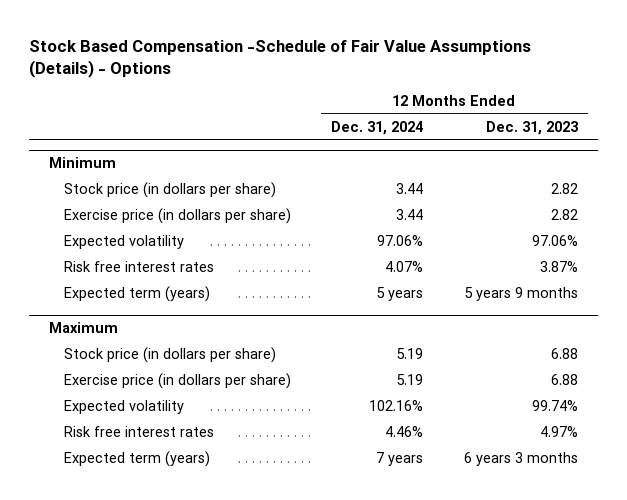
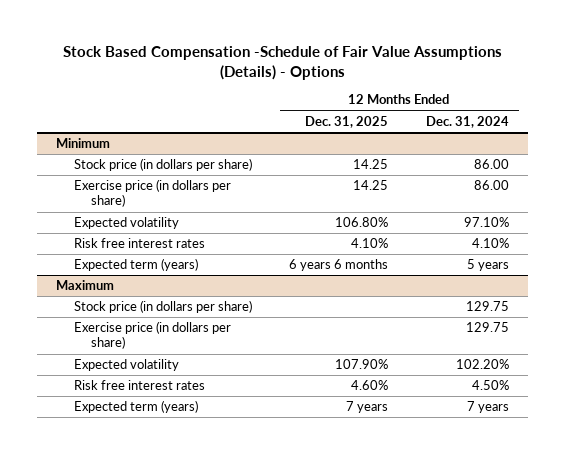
- | 12 Months Ended Dec. 31, 2024 | 12 Months Ended Dec. 31, 2023
+ | 12 Months Ended Dec. 31, 2025 | 12 Months Ended Dec. 31, 2024
@ Minimum
- Stock price (in dollars per share) | 3.44 | 2.82
- Exercise price (in dollars per share) | 3.44 | 2.82
- Expected volatility | 97.06% | 97.06%
- Risk free interest rates | 4.07% | 3.87%
+ Stock price (in dollars per share) | 14.25 | 86.00
+ Exercise price (in dollars per share) | 14.25 | 86.00
+ Expected volatility | 106.80% | 97.10%
+ Risk free interest rates | 4.10% | 4.10%
@ Maximum
- Stock price (in dollars per share) | 5.19 | 6.88
- Exercise price (in dollars per share) | 5.19 | 6.88
- Expected volatility | 102.16% | 99.74%
- Risk free interest rates | 4.46% | 4.97%
+ Stock price (in dollars per share) | | 129.75
+ Exercise price (in dollars per share) | | 129.75
+ Expected volatility | 107.90% | 102.20%
+ Risk free interest rates | 4.60% | 4.50%

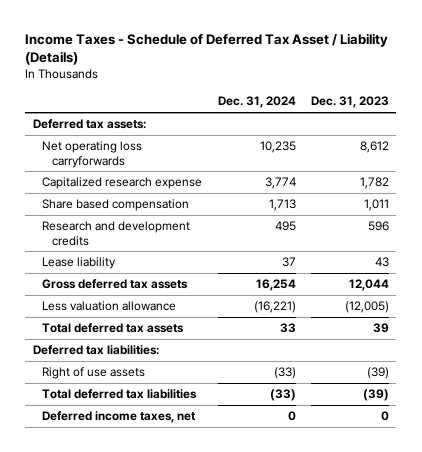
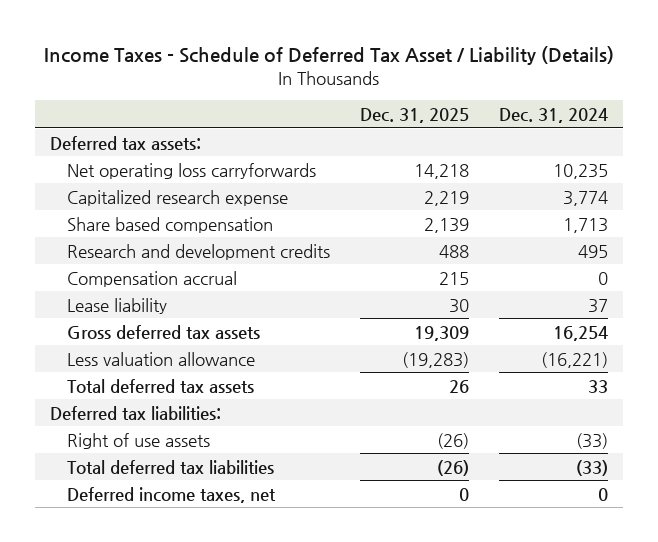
- | Dec. 31, 2024 | Dec. 31, 2023
+ | Dec. 31, 2025 | Dec. 31, 2024
+ Compensation accrual | 215 | 0

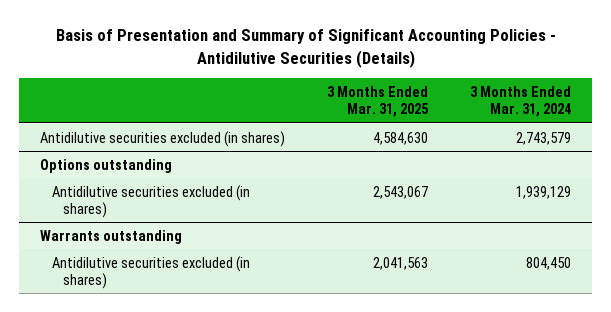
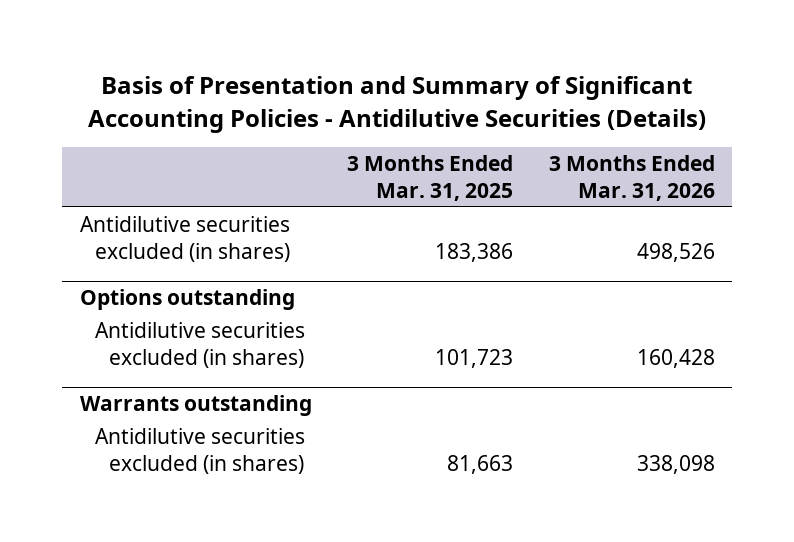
- | 3 Months Ended Mar. 31, 2025 | 3 Months Ended Mar. 31, 2024
+ | 3 Months Ended Mar. 31, 2025 | 3 Months Ended Mar. 31, 2026
- Antidilutive securities excluded (in shares) | 4,584,630 | 2,743,579
+ Antidilutive securities excluded (in shares) | 183,386 | 498,526
@ Options outstanding
- Antidilutive securities excluded (in shares) | 2,543,067 | 1,939,129
+ Antidilutive securities excluded (in shares) | 101,723 | 160,428
@ Warrants outstanding
- Antidilutive securities excluded (in shares) | 2,041,563 | 804,450
+ Antidilutive securities excluded (in shares) | 81,663 | 338,098

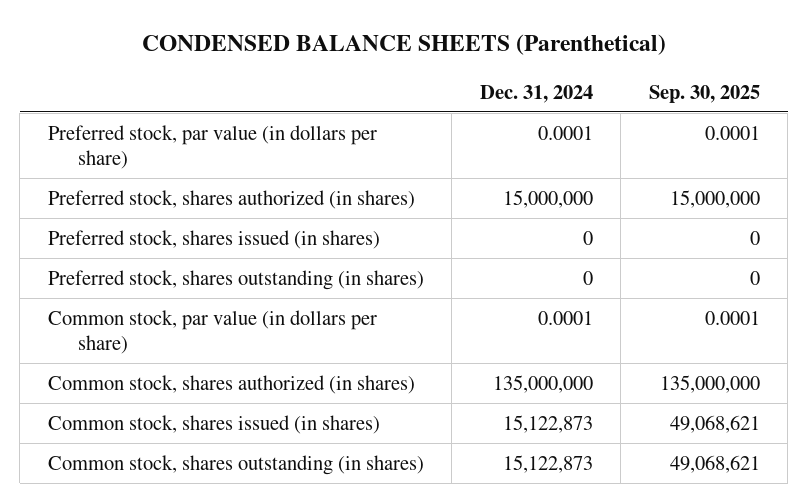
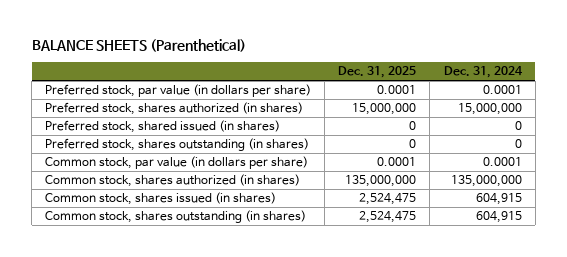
- CONDENSED BALANCE SHEETS (Parenthetical)
+ BALANCE SHEETS (Parenthetical)
- | Dec. 31, 2024 | Sep. 30, 2025
+ | Dec. 31, 2025 | Dec. 31, 2024
- Preferred stock, shares issued (in shares) | 0 | 0
+ Preferred stock, shared issued (in shares) | 0 | 0
- Common stock, shares issued (in shares) | 15,122,873 | 49,068,621
- Common stock, shares outstanding (in shares) | 15,122,873 | 49,068,621
+ Common stock, shares issued (in shares) | 2,524,475 | 604,915
+ Common stock, shares outstanding (in shares) | 2,524,475 | 604,915

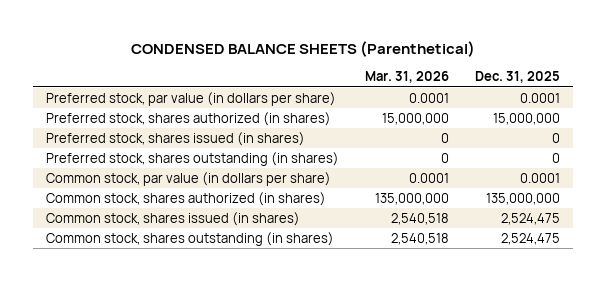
- BALANCE SHEETS (Parenthetical)
+ CONDENSED BALANCE SHEETS (Parenthetical)
- | Dec. 31, 2025 | Dec. 31, 2024
+ | Mar. 31, 2026 | Dec. 31, 2025
- Preferred stock, shared issued (in shares) | 0 | 0
+ Preferred stock, shares issued (in shares) | 0 | 0

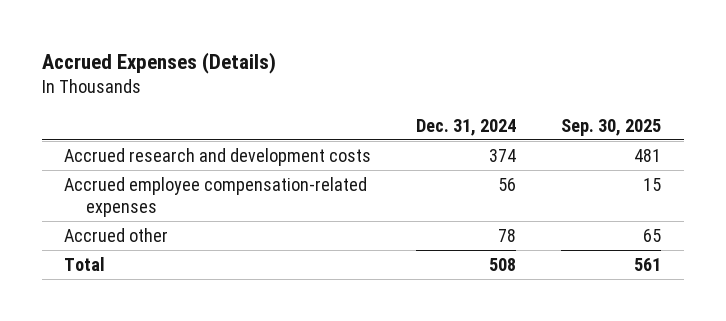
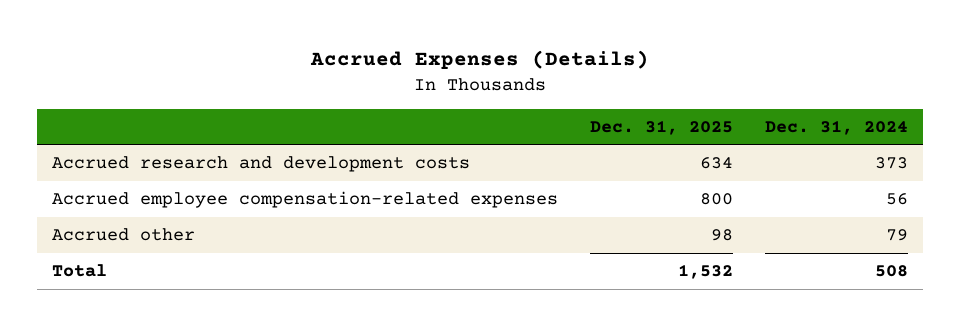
- | Dec. 31, 2024 | Sep. 30, 2025
+ | Dec. 31, 2025 | Dec. 31, 2024
- Accrued research and development costs | 374 | 481
+ Accrued research and development costs | 634 | 373
- Accrued other | 78 | 65
+ Accrued other | 98 | 79

